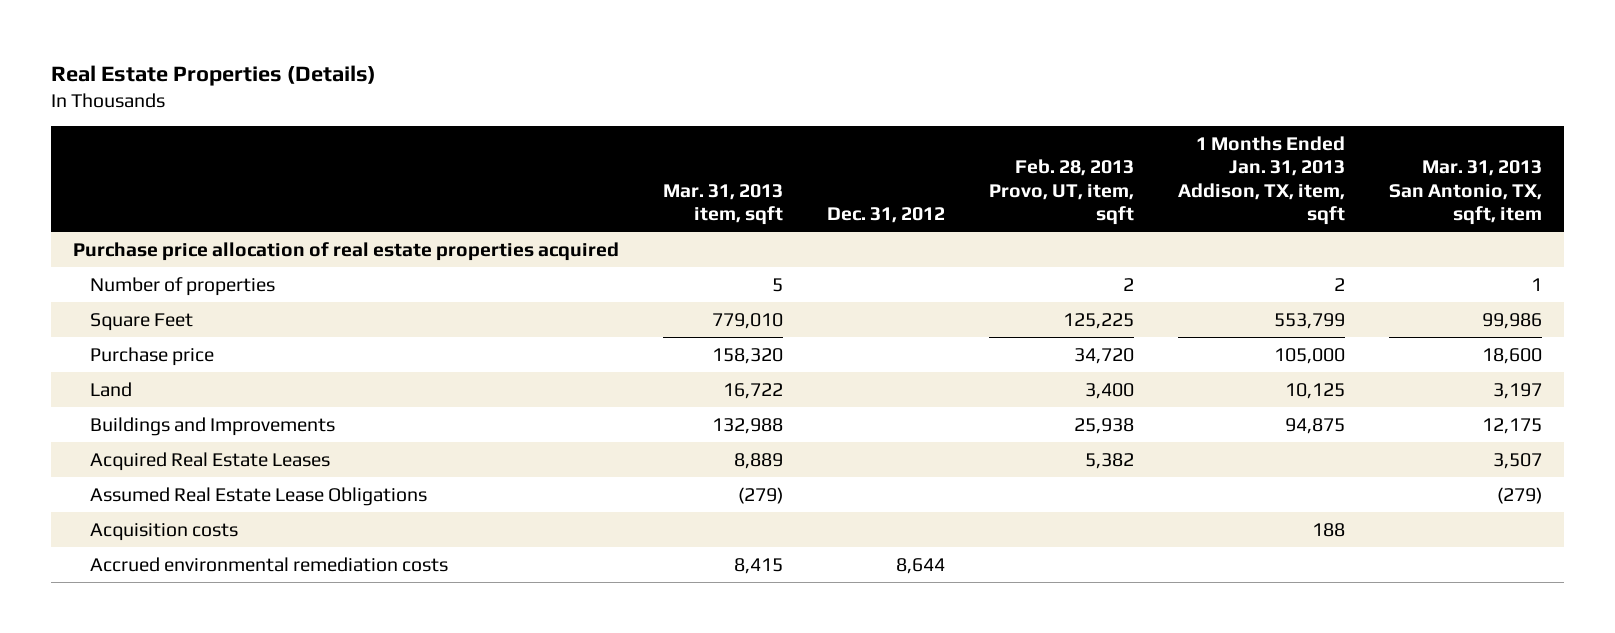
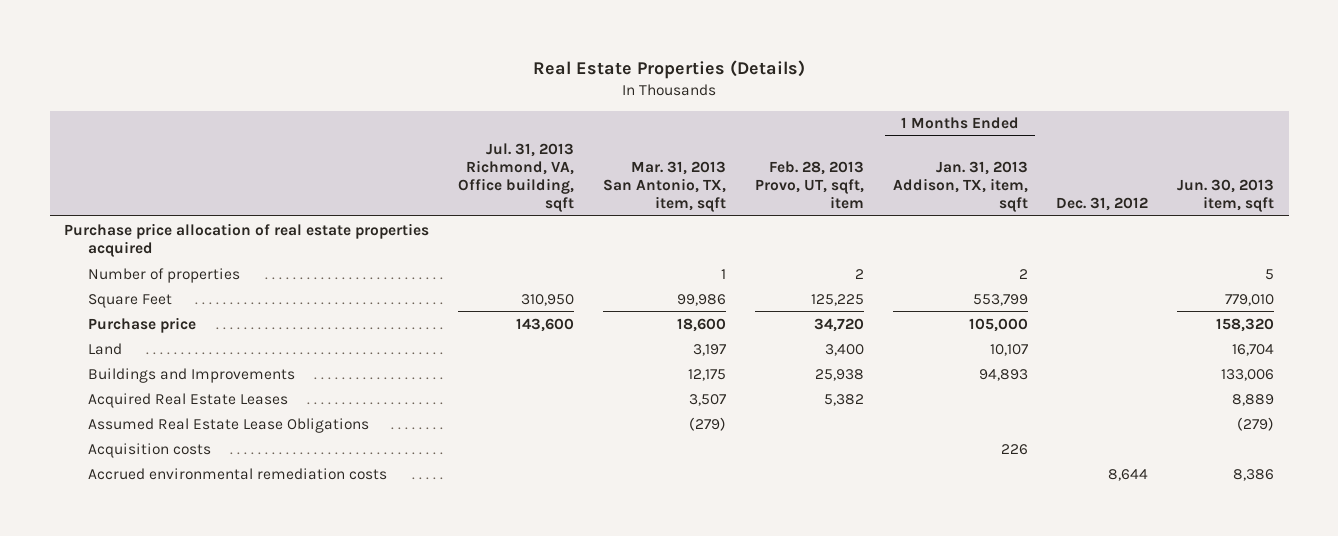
- | Mar. 31, 2013 item, sqft | Dec. 31, 2012 | Feb. 28, 2013 Provo, UT, item, sqft | 1 Months Ended Jan. 31, 2013 Addison, TX, item, sqft | Mar. 31, 2013 San Antonio, TX, sqft, item
+ | Jul. 31, 2013 Richmond, VA, Office building, sqft | Mar. 31, 2013 San Antonio, TX, item, sqft | Feb. 28, 2013 Provo, UT, sqft, item | 1 Months Ended Jan. 31, 2013 Addison, TX, item, sqft | Dec. 31, 2012 | Jun. 30, 2013 item, sqft
- Land | 16,722 | | 3,400 | 10,125 | 3,197
- Buildings and Improvements | 132,988 | | 25,938 | 94,875 | 12,175
+ Land | | 3,197 | 3,400 | 10,107 | | 16,704
+ Buildings and Improvements | | 12,175 | 25,938 | 94,893 | | 133,006
- Acquisition costs | | | | 188 |
+ Acquisition costs | | | | 226 | |

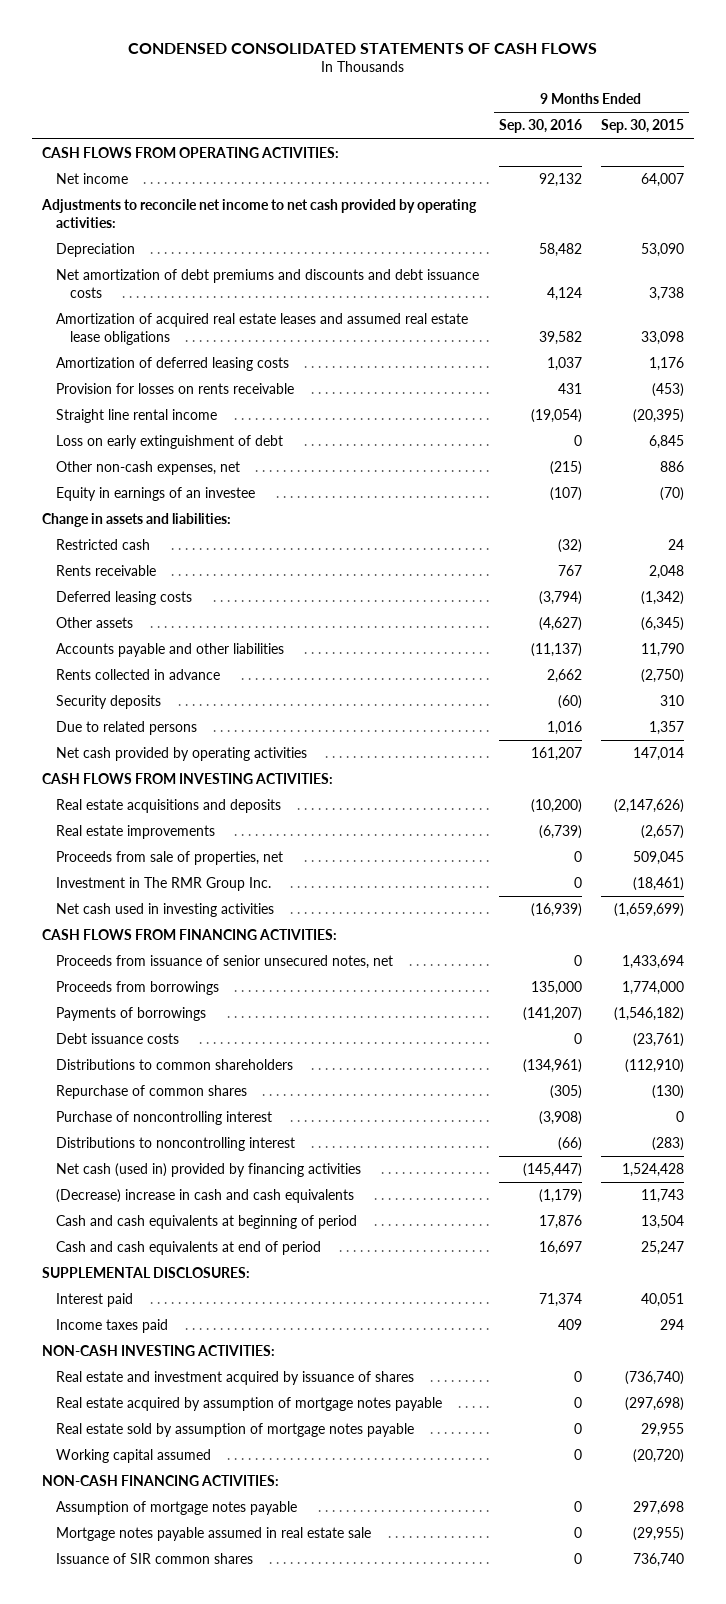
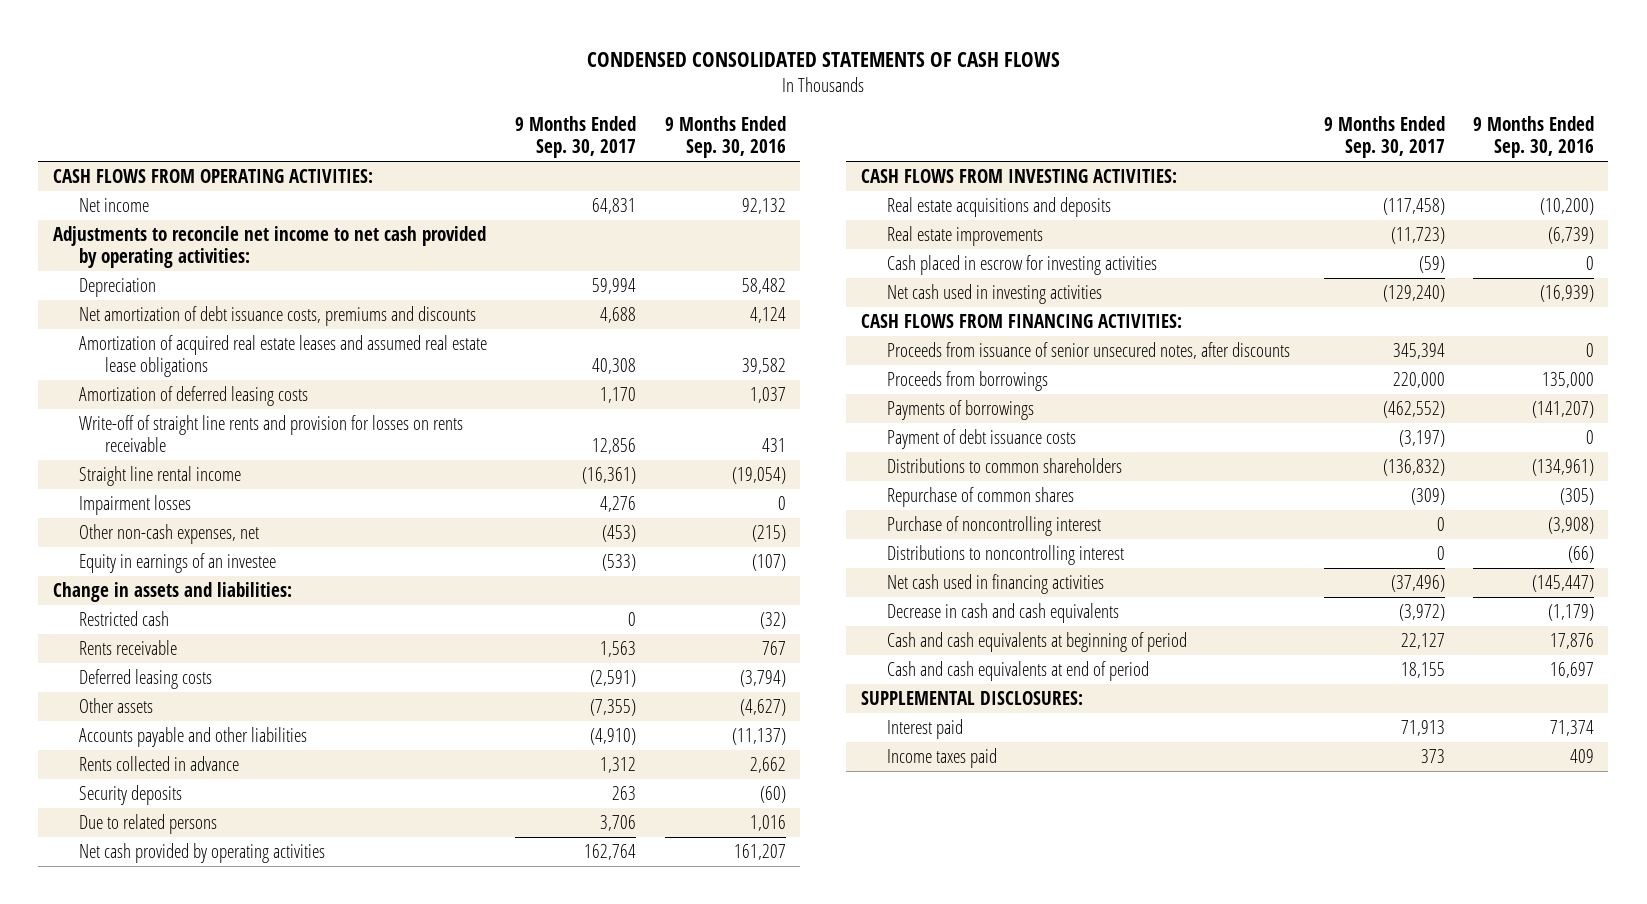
- | 9 Months Ended Sep. 30, 2016 | 9 Months Ended Sep. 30, 2015
+ | 9 Months Ended Sep. 30, 2017 | 9 Months Ended Sep. 30, 2016
- Net amortization of debt premiums and discounts and debt issuance costs | 4,124 | 3,738
+ Net amortization of debt issuance costs, premiums and discounts | 4,688 | 4,124
- Provision for losses on rents receivable | 431 | (453)
+ Write-off of straight line rents and provision for losses on rents receivable | 12,856 | 431
- Loss on early extinguishment of debt | 0 | 6,845
+ Impairment losses | 4,276 | 0
- Proceeds from sale of properties, net | 0 | 509,045
- Investment in The RMR Group Inc. | 0 | (18,461)
+ Cash placed in escrow for investing activities | (59) | 0
- Proceeds from issuance of senior unsecured notes, net | 0 | 1,433,694
+ Proceeds from issuance of senior unsecured notes, after discounts | 345,394 | 0
- Debt issuance costs | 0 | (23,761)
+ Payment of debt issuance costs | (3,197) | 0
- Net cash (used in) provided by financing activities | (145,447) | 1,524,428
- (Decrease) increase in cash and cash equivalents | (1,179) | 11,743
+ Net cash used in financing activities | (37,496) | (145,447)
+ Decrease in cash and cash equivalents | (3,972) | (1,179)
- NON-CASH INVESTING ACTIVITIES:
- Real estate and investment acquired by issuance of shares | 0 | (736,740)
- Real estate acquired by assumption of mortgage notes payable | 0 | (297,698)
- Real estate sold by assumption of mortgage notes payable | 0 | 29,955
- Working capital assumed | 0 | (20,720)
- NON-CASH FINANCING ACTIVITIES:
- Assumption of mortgage notes payable | 0 | 297,698
- Mortgage notes payable assumed in real estate sale | 0 | (29,955)
- Issuance of SIR common shares | 0 | 736,740

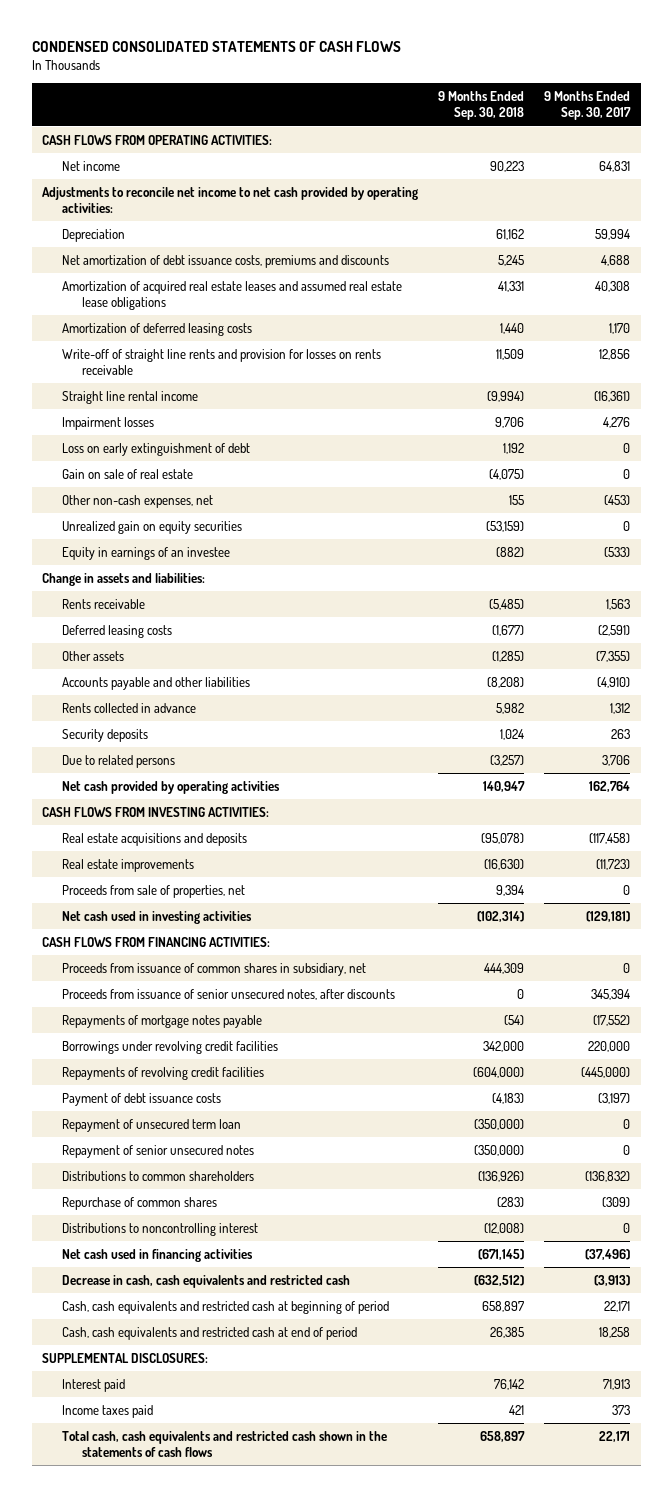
- | 9 Months Ended Sep. 30, 2017 | 9 Months Ended Sep. 30, 2016
+ | 9 Months Ended Sep. 30, 2018 | 9 Months Ended Sep. 30, 2017
+ Loss on early extinguishment of debt | 1,192 | 0
+ Gain on sale of real estate | (4,075) | 0
+ Unrealized gain on equity securities | (53,159) | 0
- Restricted cash | 0 | (32)
- Cash placed in escrow for investing activities | (59) | 0
- Net cash used in investing activities | (129,240) | (16,939)
+ Proceeds from sale of properties, net | 9,394 | 0
+ Net cash used in investing activities | (102,314) | (129,181)
+ Proceeds from issuance of common shares in subsidiary, net | 444,309 | 0
- Proceeds from borrowings | 220,000 | 135,000
- Payments of borrowings | (462,552) | (141,207)
+ Repayments of mortgage notes payable | (54) | (17,552)
+ Borrowings under revolving credit facilities | 342,000 | 220,000
+ Repayments of revolving credit facilities | (604,000) | (445,000)
+ Repayment of unsecured term loan | (350,000) | 0
+ Repayment of senior unsecured notes | (350,000) | 0
- Purchase of noncontrolling interest | 0 | (3,908)
- Decrease in cash and cash equivalents | (3,972) | (1,179)
- Cash and cash equivalents at beginning of period | 22,127 | 17,876
- Cash and cash equivalents at end of period | 18,155 | 16,697
+ Decrease in cash, cash equivalents and restricted cash | (632,512) | (3,913)
+ Cash, cash equivalents and restricted cash at beginning of period | 658,897 | 22,171
+ Cash, cash equivalents and restricted cash at end of period | 26,385 | 18,258
+ Total cash, cash equivalents and restricted cash shown in the statements of cash flows | 658,897 | 22,171

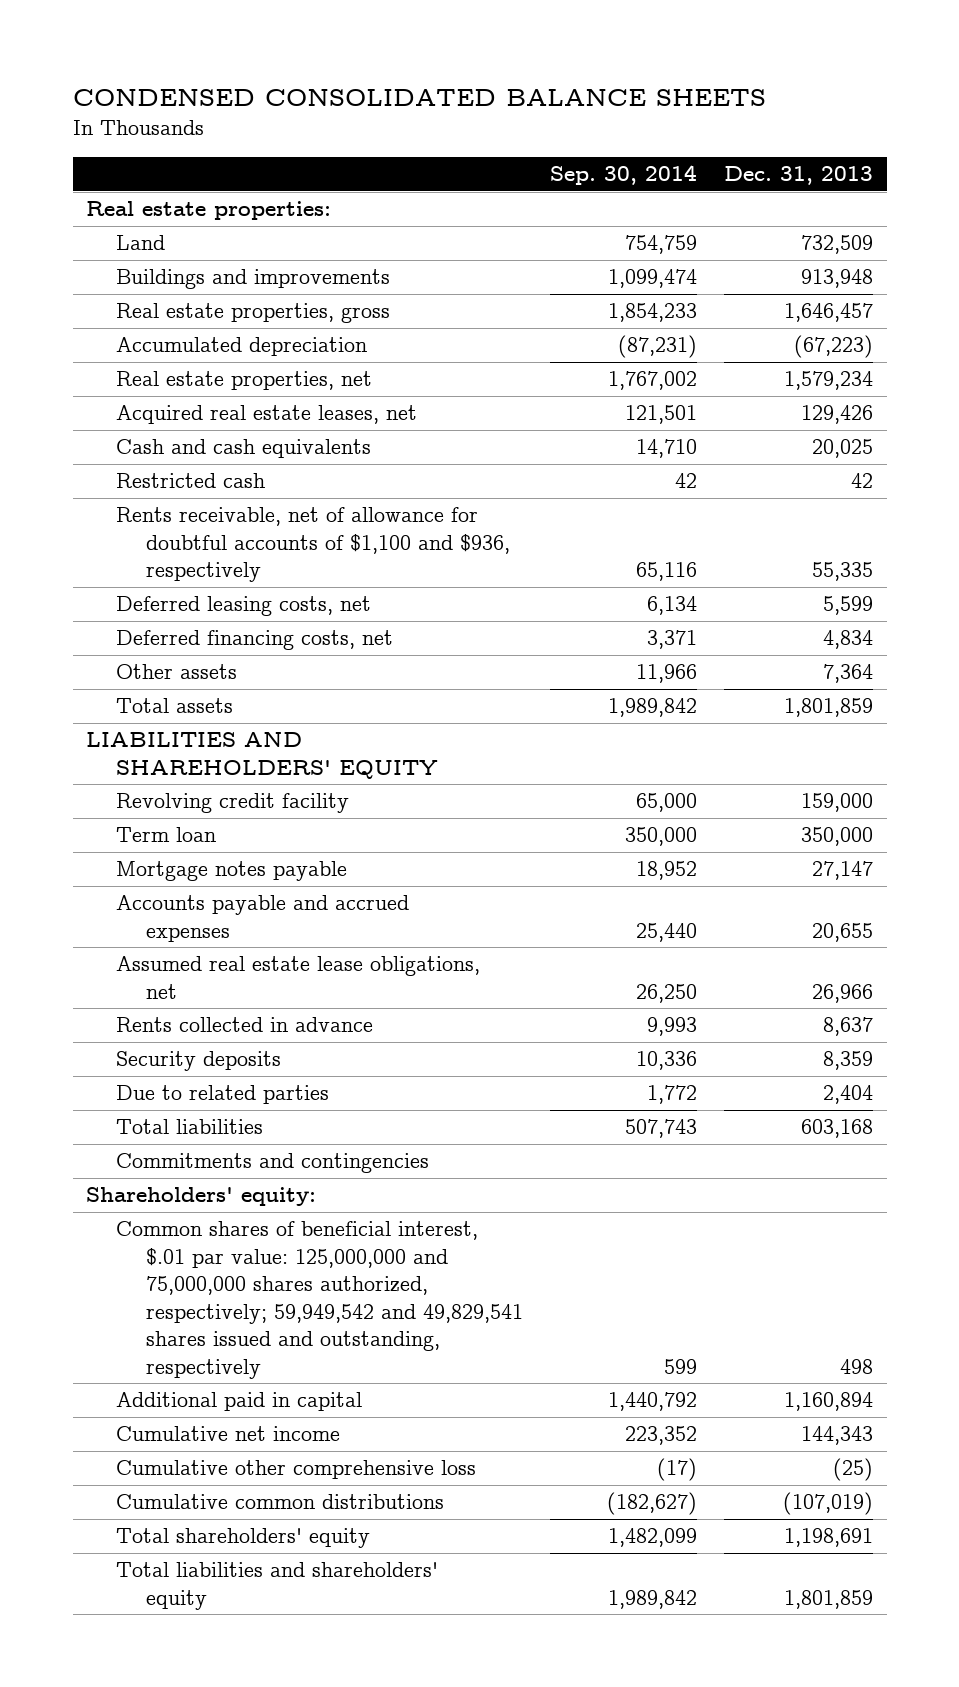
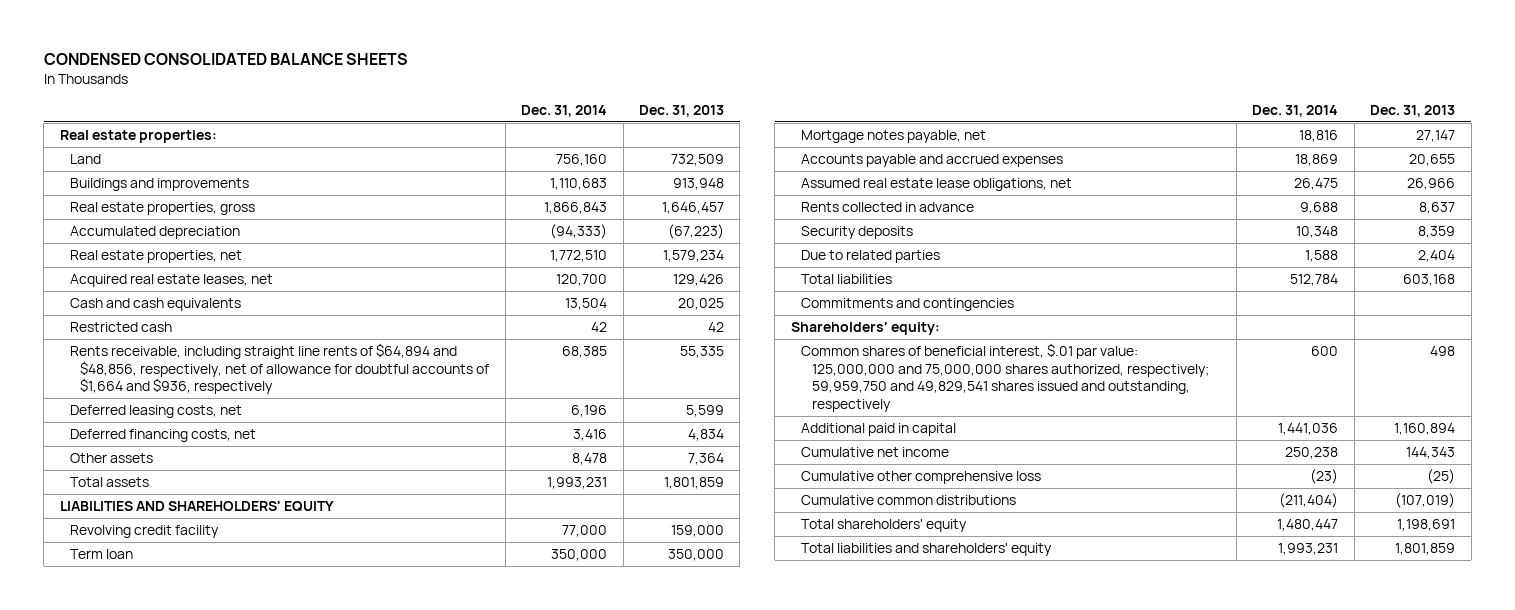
- | Sep. 30, 2014 | Dec. 31, 2013
+ | Dec. 31, 2014 | Dec. 31, 2013
- Rents receivable, net of allowance for doubtful accounts of $1,100 and $936, respectively | 65,116 | 55,335
+ Rents receivable, including straight line rents of $64,894 and $48,856, respectively, net of allowance for doubtful accounts of $1,664 and $936, respectively | 68,385 | 55,335
- Mortgage notes payable | 18,952 | 27,147
+ Mortgage notes payable, net | 18,816 | 27,147
- Common shares of beneficial interest, $.01 par value: 125,000,000 and 75,000,000 shares authorized, respectively; 59,949,542 and 49,829,541 shares issued and outstanding, respectively | 599 | 498
+ Common shares of beneficial interest, $.01 par value: 125,000,000 and 75,000,000 shares authorized, respectively; 59,959,750 and 49,829,541 shares issued and outstanding, respectively | 600 | 498

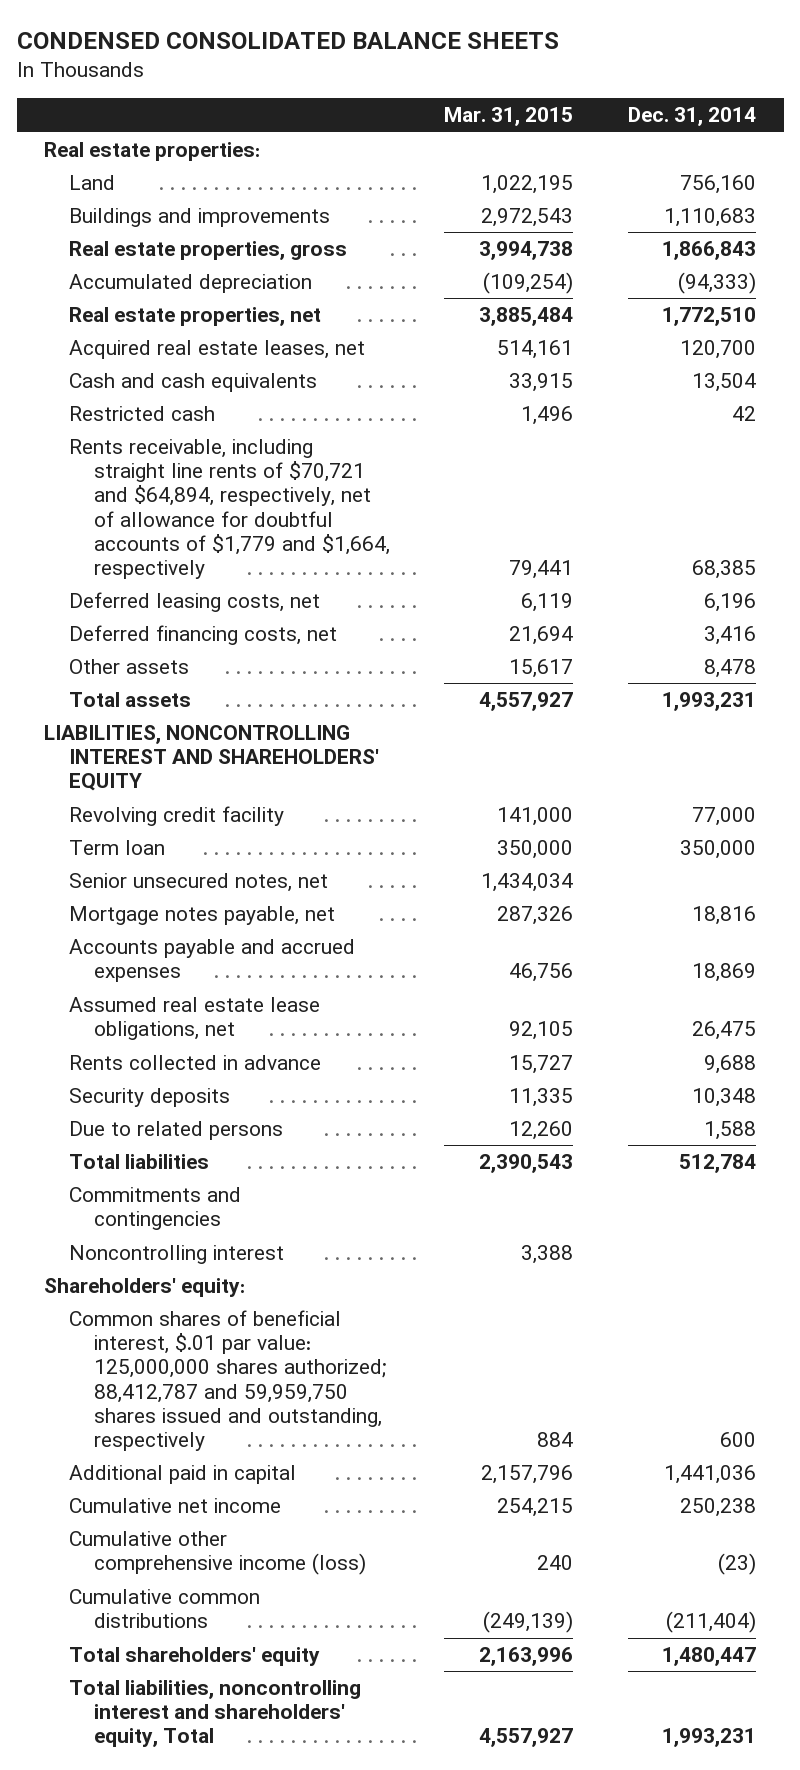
- | Dec. 31, 2014 | Dec. 31, 2013
+ | Mar. 31, 2015 | Dec. 31, 2014
- Rents receivable, including straight line rents of $64,894 and $48,856, respectively, net of allowance for doubtful accounts of $1,664 and $936, respectively | 68,385 | 55,335
+ Rents receivable, including straight line rents of $70,721 and $64,894, respectively, net of allowance for doubtful accounts of $1,779 and $1,664, respectively | 79,441 | 68,385
- LIABILITIES AND SHAREHOLDERS' EQUITY
+ LIABILITIES, NONCONTROLLING INTEREST AND SHAREHOLDERS' EQUITY
+ Senior unsecured notes, net | 1,434,034 |
- Due to related parties | 1,588 | 2,404
+ Due to related persons | 12,260 | 1,588
+ Noncontrolling interest | 3,388 |
- Common shares of beneficial interest, $.01 par value: 125,000,000 and 75,000,000 shares authorized, respectively; 59,959,750 and 49,829,541 shares issued and outstanding, respectively | 600 | 498
+ Common shares of beneficial interest, $.01 par value: 125,000,000 shares authorized; 88,412,787 and 59,959,750 shares issued and outstanding, respectively | 884 | 600
- Cumulative other comprehensive loss | (23) | (25)
+ Cumulative other comprehensive income (loss) | 240 | (23)
- Total liabilities and shareholders' equity | 1,993,231 | 1,801,859
+ Total liabilities, noncontrolling interest and shareholders' equity, Total | 4,557,927 | 1,993,231

